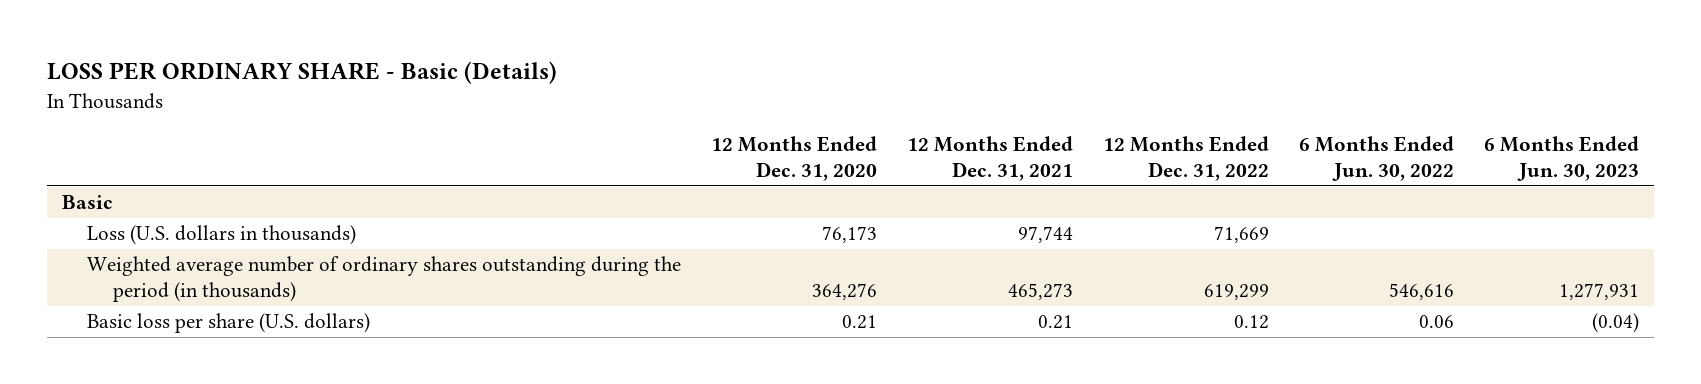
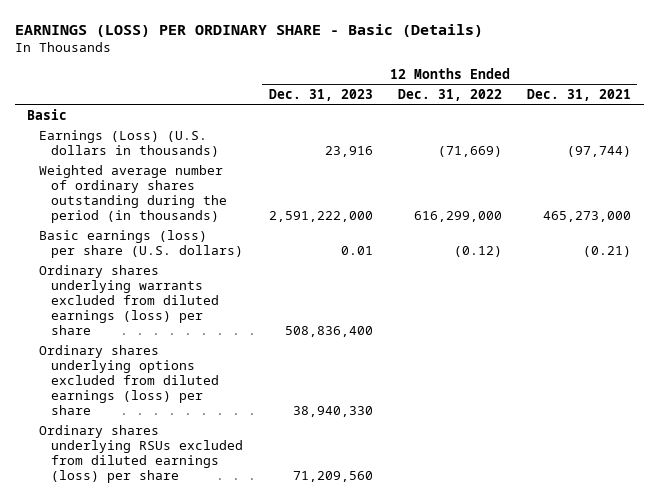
- LOSS PER ORDINARY SHARE - Basic (Details)
+ EARNINGS (LOSS) PER ORDINARY SHARE - Basic (Details)
- | 12 Months Ended Dec. 31, 2020 | 12 Months Ended Dec. 31, 2021 | 12 Months Ended Dec. 31, 2022 | 6 Months Ended Jun. 30, 2022 | 6 Months Ended Jun. 30, 2023
+ | 12 Months Ended Dec. 31, 2023 | 12 Months Ended Dec. 31, 2022 | 12 Months Ended Dec. 31, 2021
- Loss (U.S. dollars in thousands) | 76,173 | 97,744 | 71,669 | |
- Weighted average number of ordinary shares outstanding during the period (in thousands) | 364,276 | 465,273 | 619,299 | 546,616 | 1,277,931
- Basic loss per share (U.S. dollars) | 0.21 | 0.21 | 0.12 | 0.06 | (0.04)
+ Earnings (Loss) (U.S. dollars in thousands) | 23,916 | (71,669) | (97,744)
+ Weighted average number of ordinary shares outstanding during the period (in thousands) | 2,591,222,000 | 616,299,000 | 465,273,000
+ Basic earnings (loss) per share (U.S. dollars) | 0.01 | (0.12) | (0.21)
+ Ordinary shares underlying warrants excluded from diluted earnings (loss) per share | 508,836,400 | |
+ Ordinary shares underlying options excluded from diluted earnings (loss) per share | 38,940,330 | |
+ Ordinary shares underlying RSUs excluded from diluted earnings (loss) per share | 71,209,560 | |

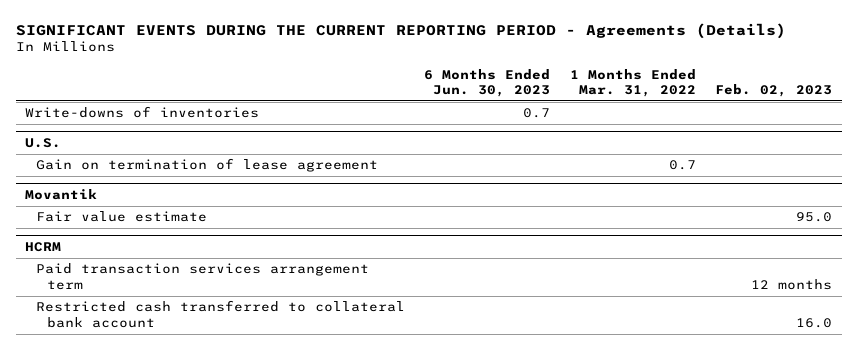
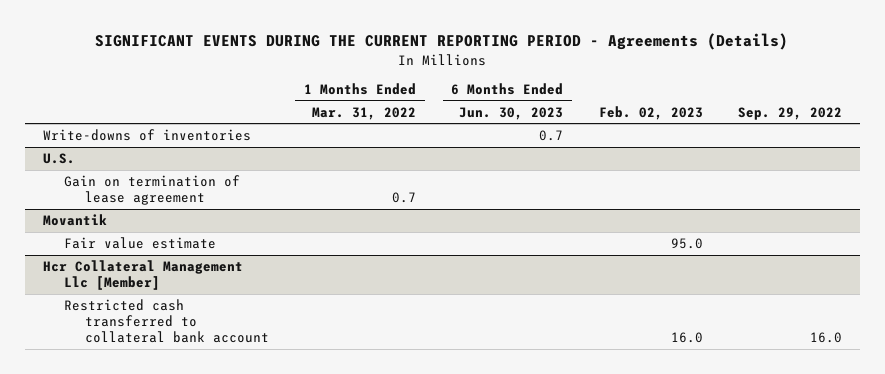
- | 6 Months Ended Jun. 30, 2023 | 1 Months Ended Mar. 31, 2022 | Feb. 02, 2023
+ | 1 Months Ended Mar. 31, 2022 | 6 Months Ended Jun. 30, 2023 | Feb. 02, 2023 | Sep. 29, 2022
- HCRM
- Paid transaction services arrangement term | | | 12 months
+ Hcr Collateral Management Llc [Member]

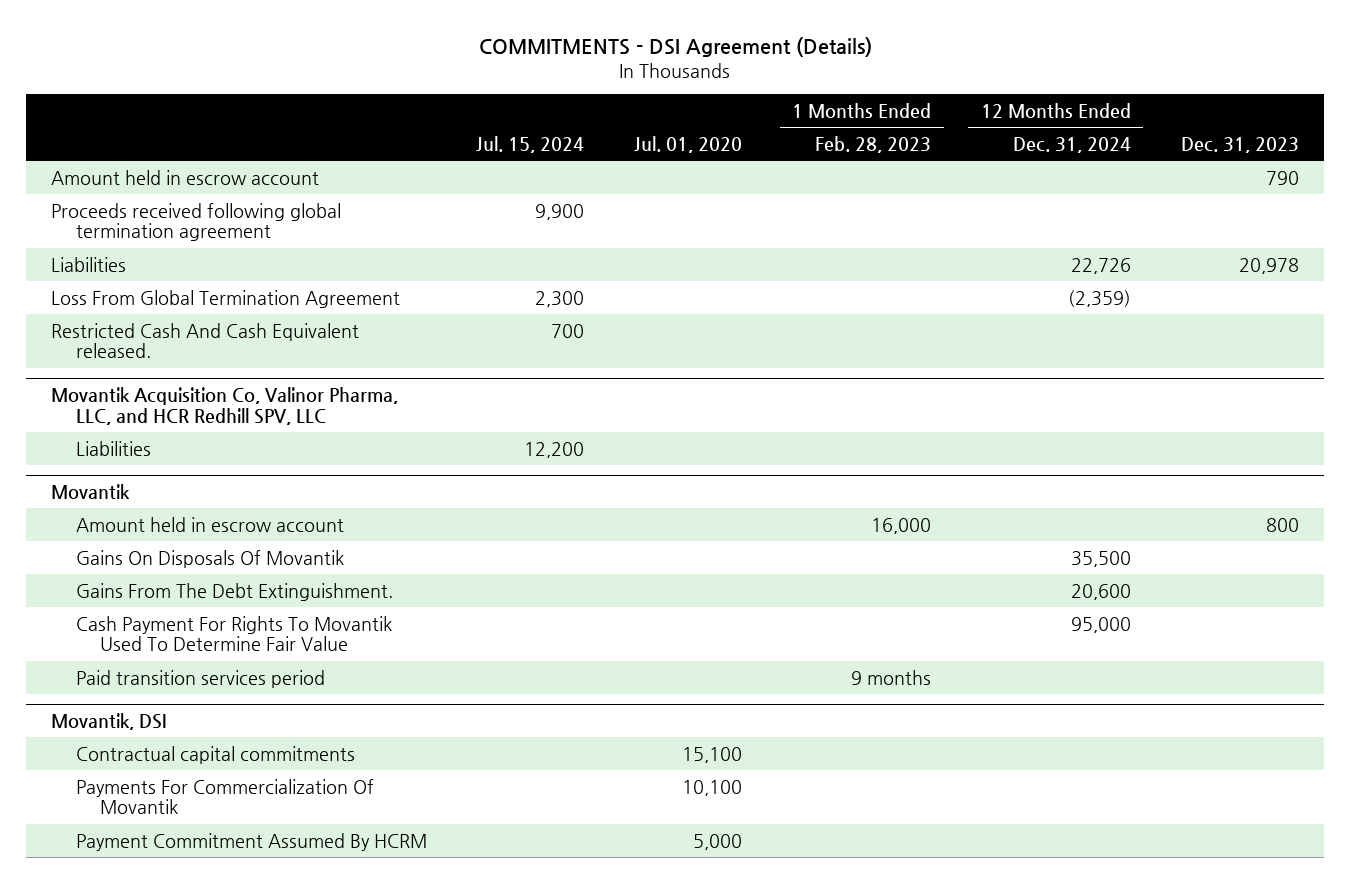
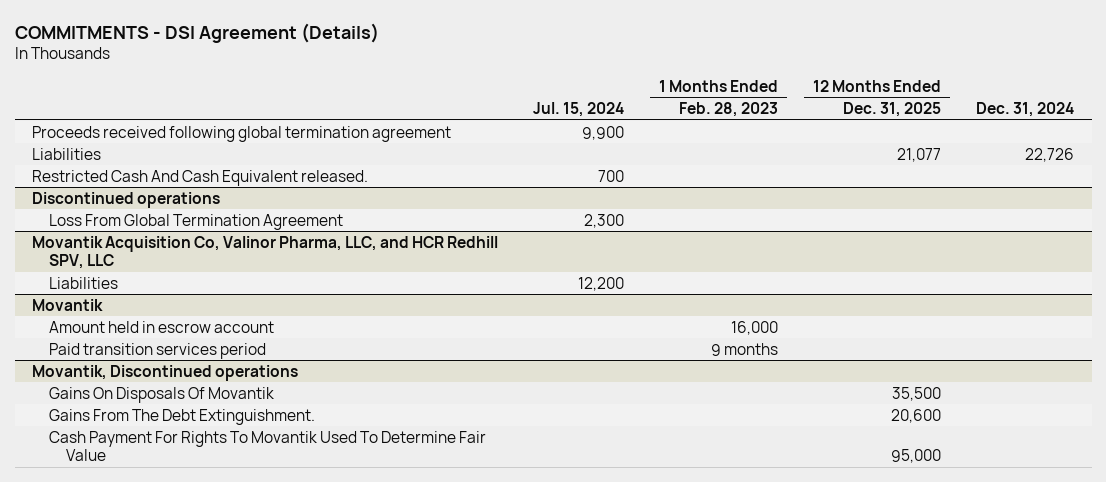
- | Jul. 15, 2024 | Jul. 01, 2020 | 1 Months Ended Feb. 28, 2023 | 12 Months Ended Dec. 31, 2024 | Dec. 31, 2023
+ | Jul. 15, 2024 | 1 Months Ended Feb. 28, 2023 | 12 Months Ended Dec. 31, 2025 | Dec. 31, 2024
- Amount held in escrow account | | | | | 790
- Loss From Global Termination Agreement | 2,300 | | | (2,359) |
+ Discontinued operations
+ Loss From Global Termination Agreement | 2,300 | | |
@ Movantik
- Gains On Disposals Of Movantik | | | | 35,500 |
- Gains From The Debt Extinguishment. | | | | 20,600 |
- Cash Payment For Rights To Movantik Used To Determine Fair Value | | | | 95,000 |
- Movantik, DSI
- Contractual capital commitments | | 15,100 | | |
- Payments For Commercialization Of Movantik | | 10,100 | | |
- Payment Commitment Assumed By HCRM | | 5,000 | | |
+ Movantik, Discontinued operations
+ Gains On Disposals Of Movantik | | | 35,500 |
+ Gains From The Debt Extinguishment. | | | 20,600 |
+ Cash Payment For Rights To Movantik Used To Determine Fair Value | | | 95,000 |

